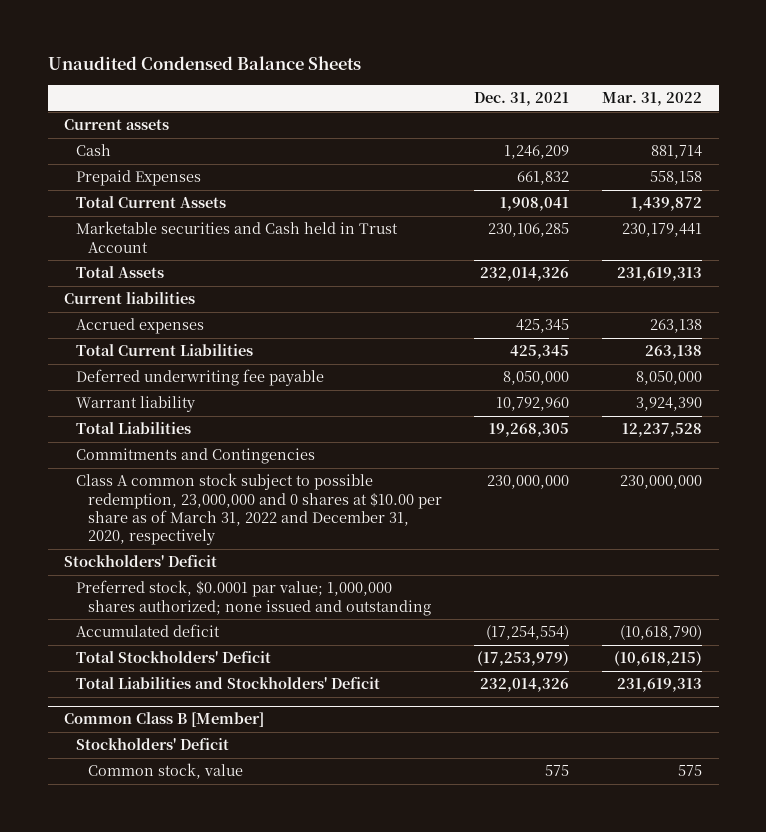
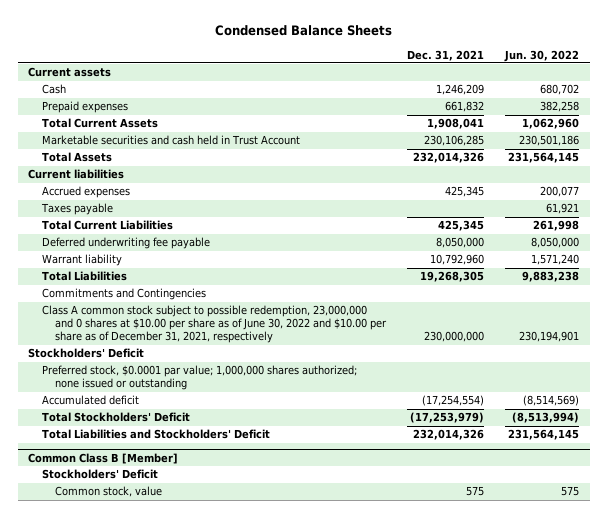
- Unaudited Condensed Balance Sheets
+ Condensed Balance Sheets
- | Dec. 31, 2021 | Mar. 31, 2022
+ | Dec. 31, 2021 | Jun. 30, 2022
- Prepaid Expenses | 661,832 | 558,158
+ Prepaid expenses | 661,832 | 382,258
- Marketable securities and Cash held in Trust Account | 230,106,285 | 230,179,441
+ Marketable securities and cash held in Trust Account | 230,106,285 | 230,501,186
+ Taxes payable | | 61,921
- Class A common stock subject to possible redemption, 23,000,000 and 0 shares at $10.00 per share as of March 31, 2022 and December 31, 2020, respectively | 230,000,000 | 230,000,000
+ Class A common stock subject to possible redemption, 23,000,000 and 0 shares at $10.00 per share as of June 30, 2022 and $10.00 per share as of December 31, 2021, respectively | 230,000,000 | 230,194,901
- Preferred stock, $0.0001 par value; 1,000,000 shares authorized; none issued and outstanding
+ Preferred stock, $0.0001 par value; 1,000,000 shares authorized; none issued or outstanding

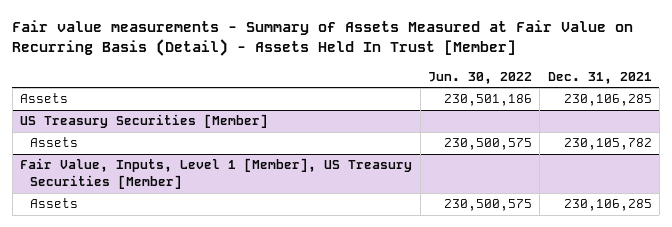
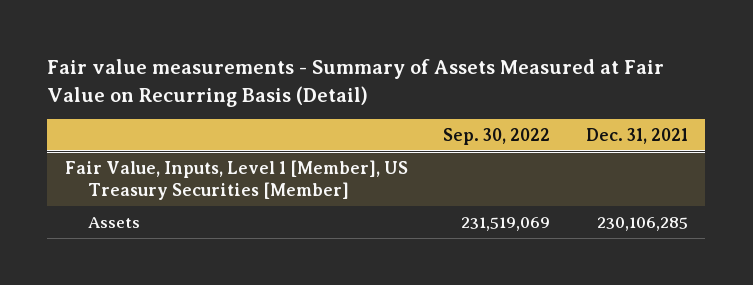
- Fair value measurements - Summary of Assets Measured at Fair Value on Recurring Basis (Detail) - Assets Held In Trust [Member]
+ Fair value measurements - Summary of Assets Measured at Fair Value on Recurring Basis (Detail)
- | Jun. 30, 2022 | Dec. 31, 2021
+ | Sep. 30, 2022 | Dec. 31, 2021
- Assets | 230,501,186 | 230,106,285
- US Treasury Securities [Member]
- Assets | 230,500,575 | 230,105,782

